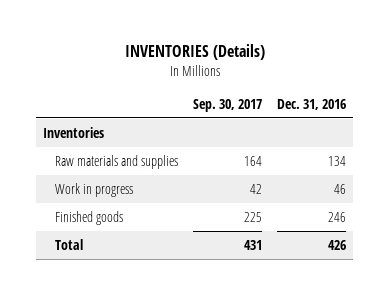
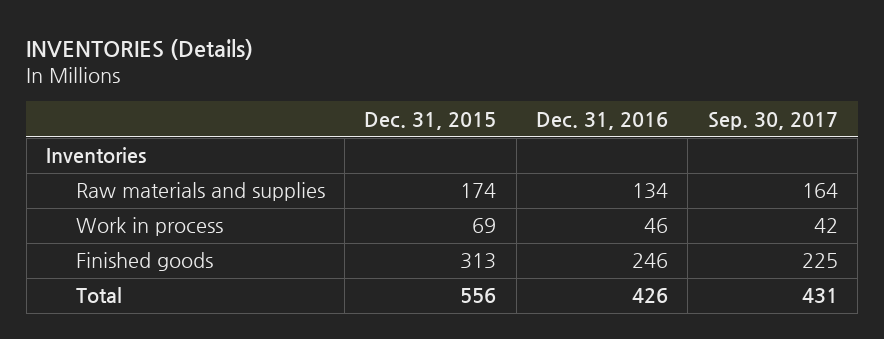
- | Sep. 30, 2017 | Dec. 31, 2016
+ | Dec. 31, 2015 | Dec. 31, 2016 | Sep. 30, 2017
- Work in progress | 42 | 46
+ Work in process | 69 | 46 | 42

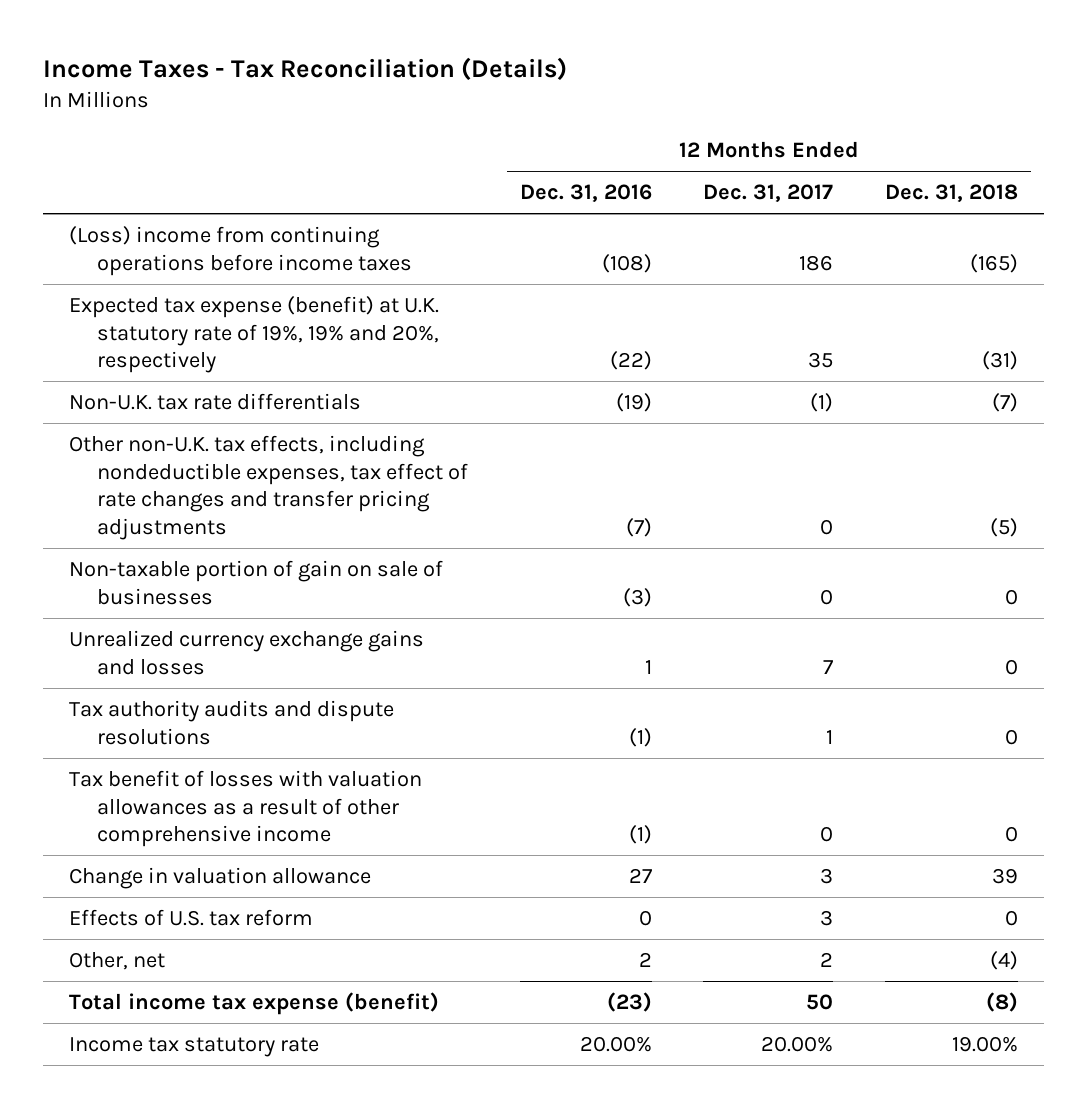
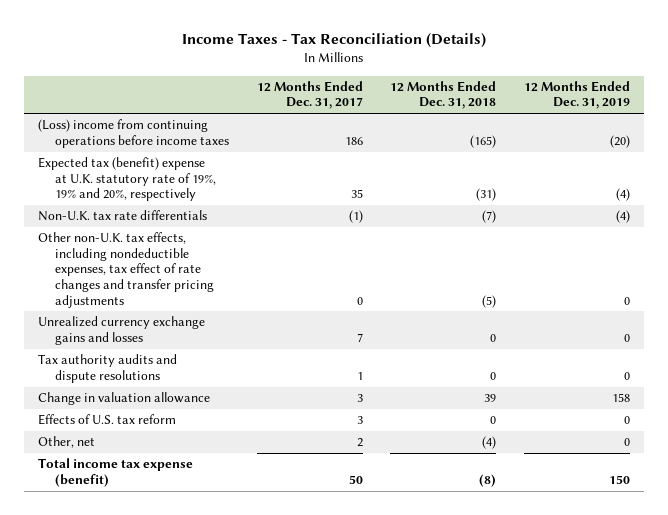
- | 12 Months Ended Dec. 31, 2016 | 12 Months Ended Dec. 31, 2017 | 12 Months Ended Dec. 31, 2018
+ | 12 Months Ended Dec. 31, 2017 | 12 Months Ended Dec. 31, 2018 | 12 Months Ended Dec. 31, 2019
- Expected tax expense (benefit) at U.K. statutory rate of 19%, 19% and 20%, respectively | (22) | 35 | (31)
+ Expected tax (benefit) expense at U.K. statutory rate of 19%, 19% and 20%, respectively | 35 | (31) | (4)
- Non-taxable portion of gain on sale of businesses | (3) | 0 | 0
- Tax benefit of losses with valuation allowances as a result of other comprehensive income | (1) | 0 | 0
- Income tax statutory rate | 20.00% | 20.00% | 19.00%

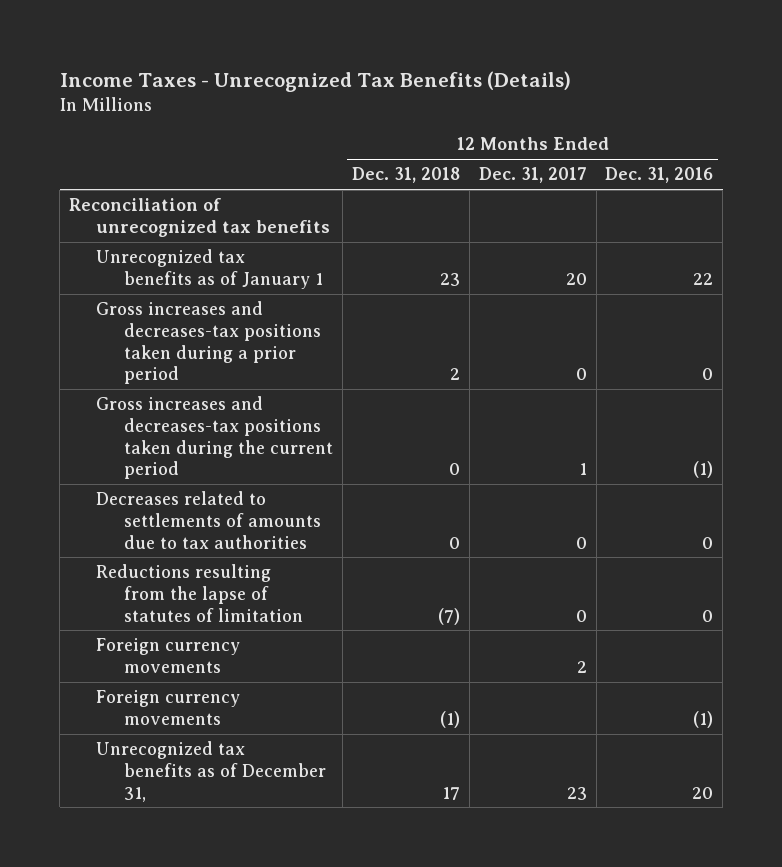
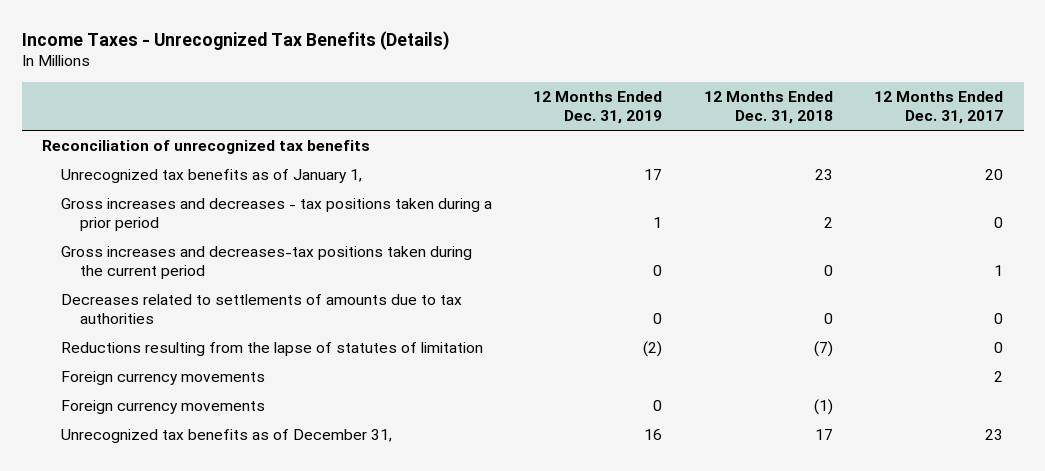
- | 12 Months Ended Dec. 31, 2018 | 12 Months Ended Dec. 31, 2017 | 12 Months Ended Dec. 31, 2016
+ | 12 Months Ended Dec. 31, 2019 | 12 Months Ended Dec. 31, 2018 | 12 Months Ended Dec. 31, 2017
- Unrecognized tax benefits as of January 1 | 23 | 20 | 22
- Gross increases and decreases-tax positions taken during a prior period | 2 | 0 | 0
+ Unrecognized tax benefits as of January 1, | 17 | 23 | 20
+ Gross increases and decreases - tax positions taken during a prior period | 1 | 2 | 0

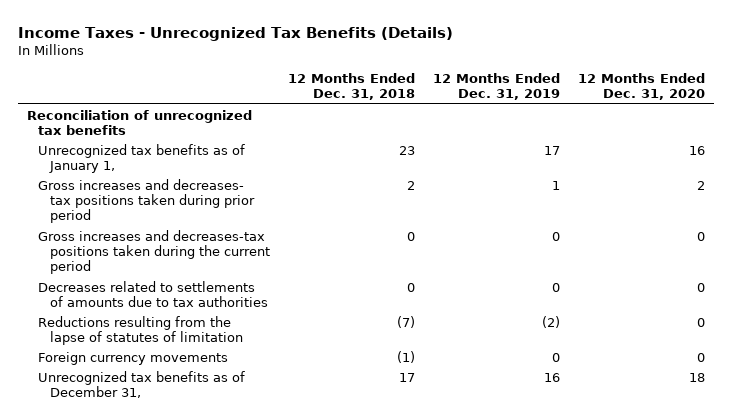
- | 12 Months Ended Dec. 31, 2019 | 12 Months Ended Dec. 31, 2018 | 12 Months Ended Dec. 31, 2017
+ | 12 Months Ended Dec. 31, 2018 | 12 Months Ended Dec. 31, 2019 | 12 Months Ended Dec. 31, 2020
- Gross increases and decreases - tax positions taken during a prior period | 1 | 2 | 0
+ Gross increases and decreases- tax positions taken during prior period | 2 | 1 | 2
- Foreign currency movements | | | 2

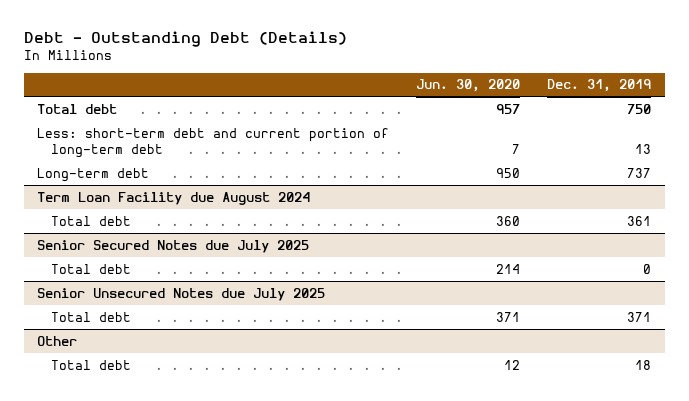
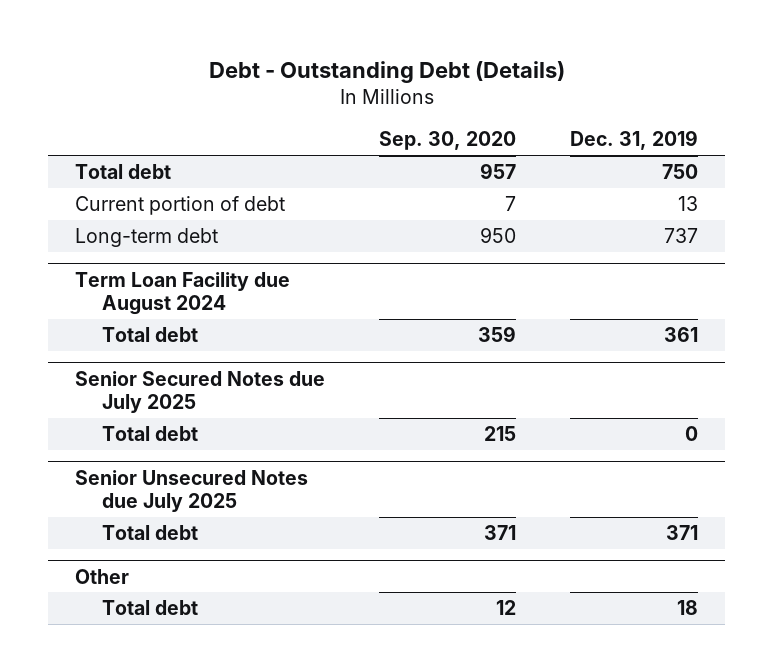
- | Jun. 30, 2020 | Dec. 31, 2019
+ | Sep. 30, 2020 | Dec. 31, 2019
- Less: short-term debt and current portion of long-term debt | 7 | 13
+ Current portion of debt | 7 | 13

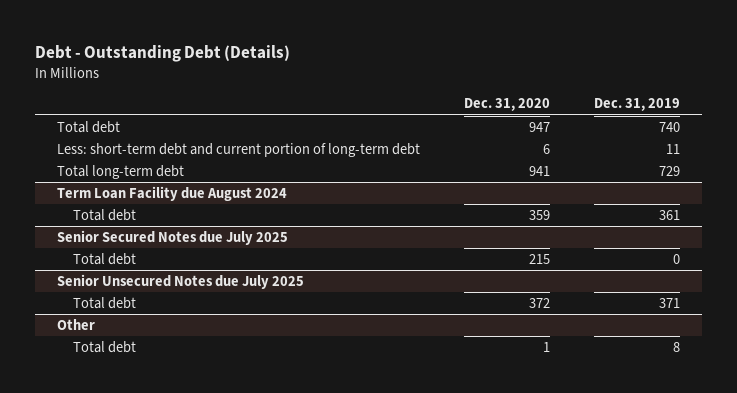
- | Sep. 30, 2020 | Dec. 31, 2019
+ | Dec. 31, 2020 | Dec. 31, 2019
- Total debt | 957 | 750
- Current portion of debt | 7 | 13
- Long-term debt | 950 | 737
+ Total debt | 947 | 740
+ Less: short-term debt and current portion of long-term debt | 6 | 11
+ Total long-term debt | 941 | 729
@ Other
- Total debt | 12 | 18
+ Total debt | 1 | 8

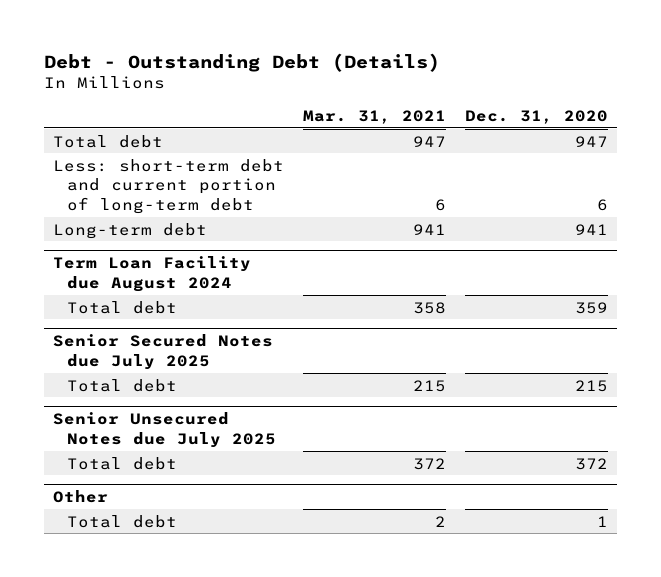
- | Dec. 31, 2020 | Dec. 31, 2019
+ | Mar. 31, 2021 | Dec. 31, 2020
- Total long-term debt | 941 | 729
+ Long-term debt | 941 | 941

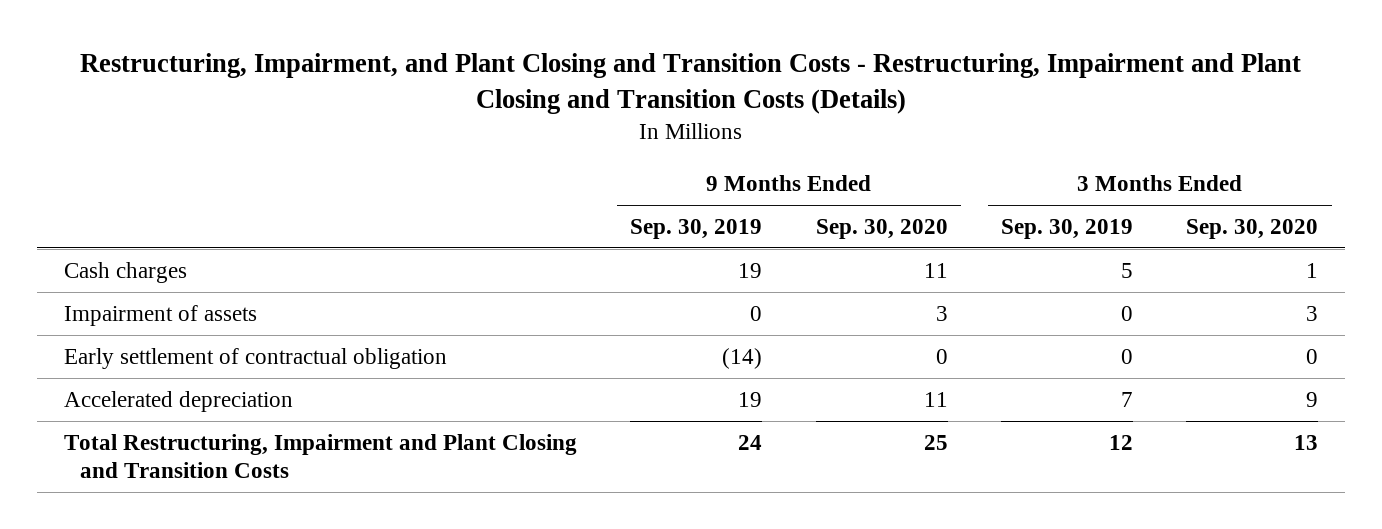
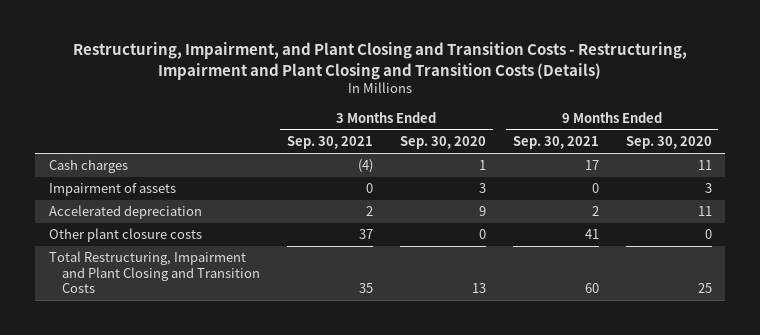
- | 9 Months Ended Sep. 30, 2019 | 9 Months Ended Sep. 30, 2020 | 3 Months Ended Sep. 30, 2019 | 3 Months Ended Sep. 30, 2020
+ | 3 Months Ended Sep. 30, 2021 | 3 Months Ended Sep. 30, 2020 | 9 Months Ended Sep. 30, 2021 | 9 Months Ended Sep. 30, 2020
- Early settlement of contractual obligation | (14) | 0 | 0 | 0
+ Other plant closure costs | 37 | 0 | 41 | 0

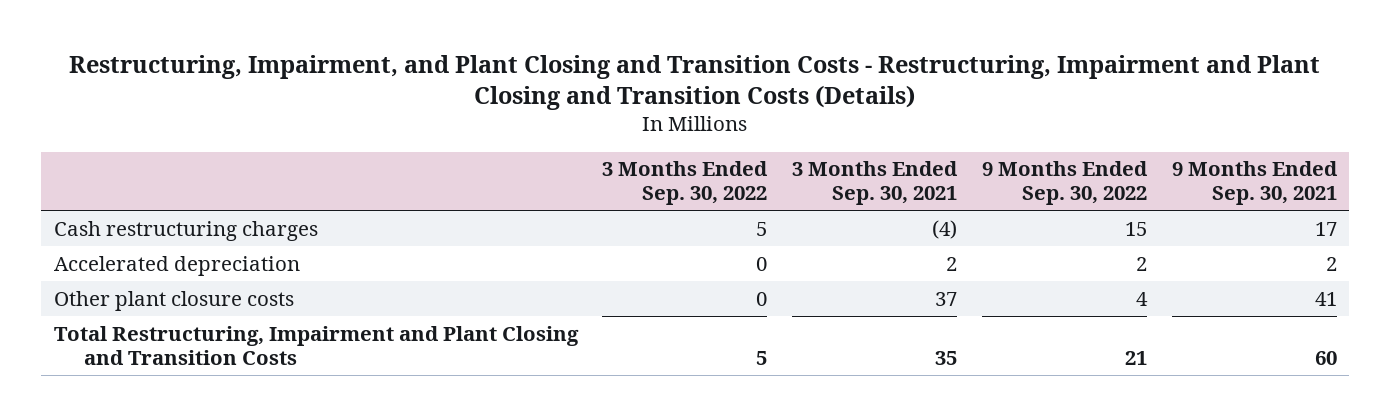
- | 3 Months Ended Sep. 30, 2021 | 3 Months Ended Sep. 30, 2020 | 9 Months Ended Sep. 30, 2021 | 9 Months Ended Sep. 30, 2020
+ | 3 Months Ended Sep. 30, 2022 | 3 Months Ended Sep. 30, 2021 | 9 Months Ended Sep. 30, 2022 | 9 Months Ended Sep. 30, 2021
- Cash charges | (4) | 1 | 17 | 11
- Impairment of assets | 0 | 3 | 0 | 3
+ Cash restructuring charges | 5 | (4) | 15 | 17

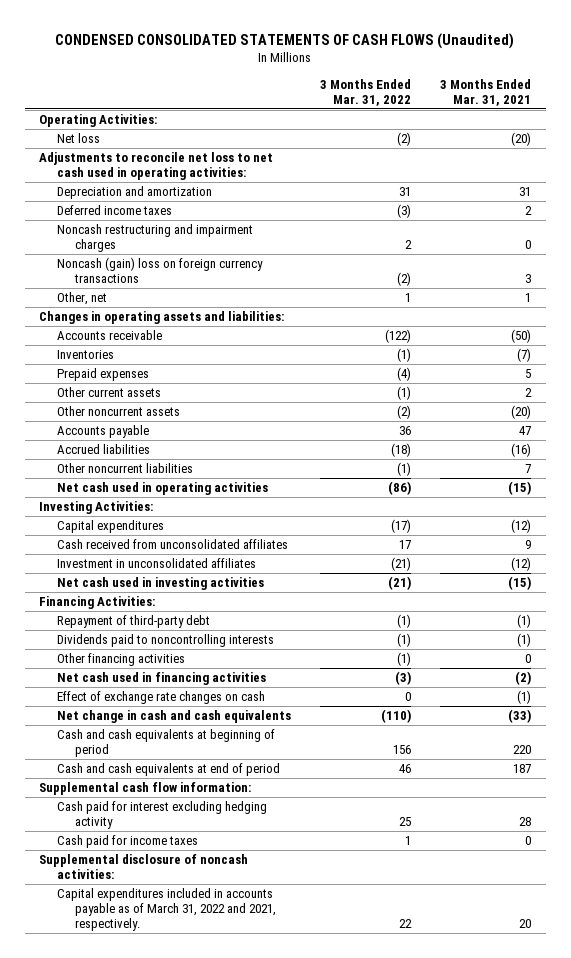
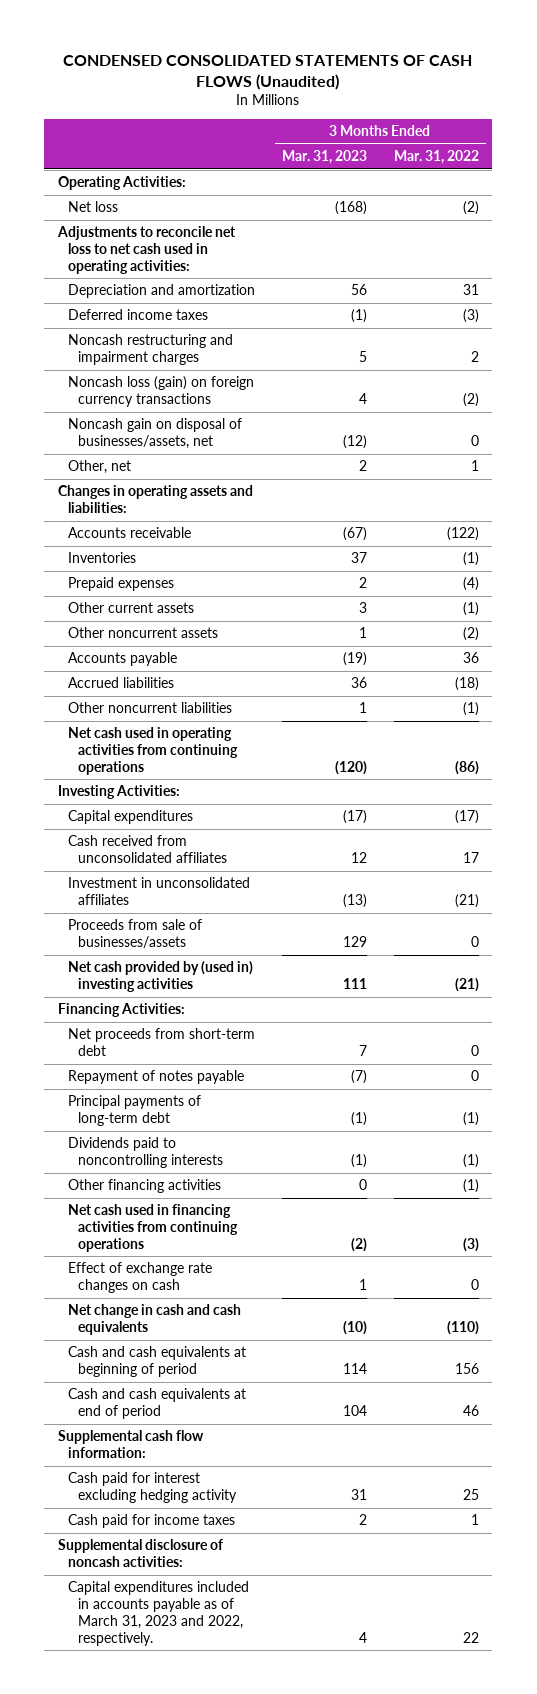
- | 3 Months Ended Mar. 31, 2022 | 3 Months Ended Mar. 31, 2021
+ | 3 Months Ended Mar. 31, 2023 | 3 Months Ended Mar. 31, 2022
- Noncash (gain) loss on foreign currency transactions | (2) | 3
+ Noncash loss (gain) on foreign currency transactions | 4 | (2)
+ Noncash gain on disposal of businesses/assets, net | (12) | 0
- Net cash used in operating activities | (86) | (15)
+ Net cash used in operating activities from continuing operations | (120) | (86)
- Net cash used in investing activities | (21) | (15)
+ Proceeds from sale of businesses/assets | 129 | 0
+ Net cash provided by (used in) investing activities | 111 | (21)
- Repayment of third-party debt | (1) | (1)
+ Net proceeds from short-term debt | 7 | 0
+ Repayment of notes payable | (7) | 0
+ Principal payments of long-term debt | (1) | (1)
- Net cash used in financing activities | (3) | (2)
+ Net cash used in financing activities from continuing operations | (2) | (3)
- Capital expenditures included in accounts payable as of March 31, 2022 and 2021, respectively. | 22 | 20
+ Capital expenditures included in accounts payable as of March 31, 2023 and 2022, respectively. | 4 | 22

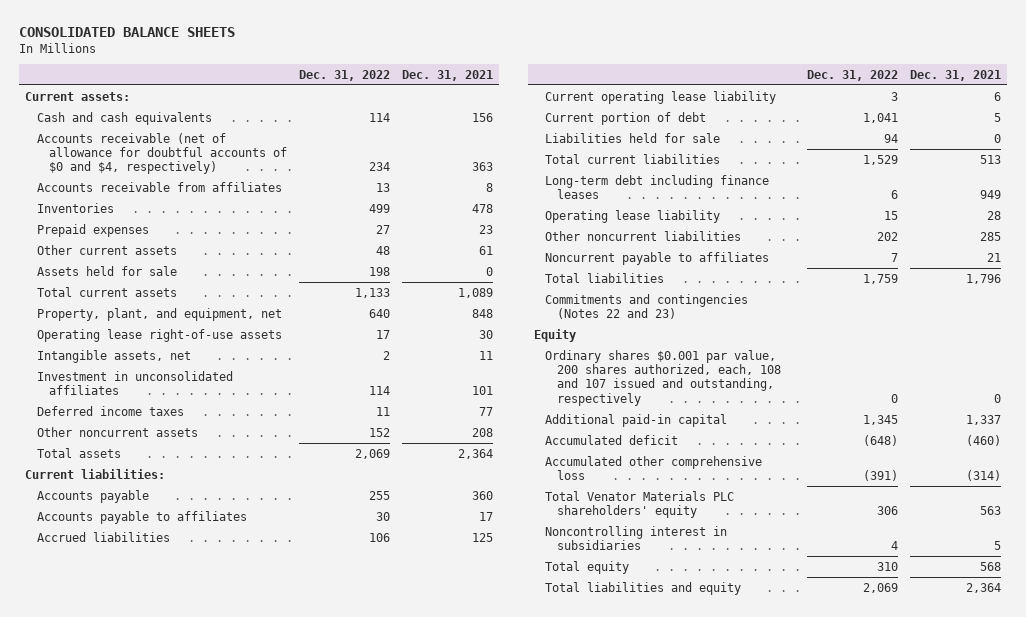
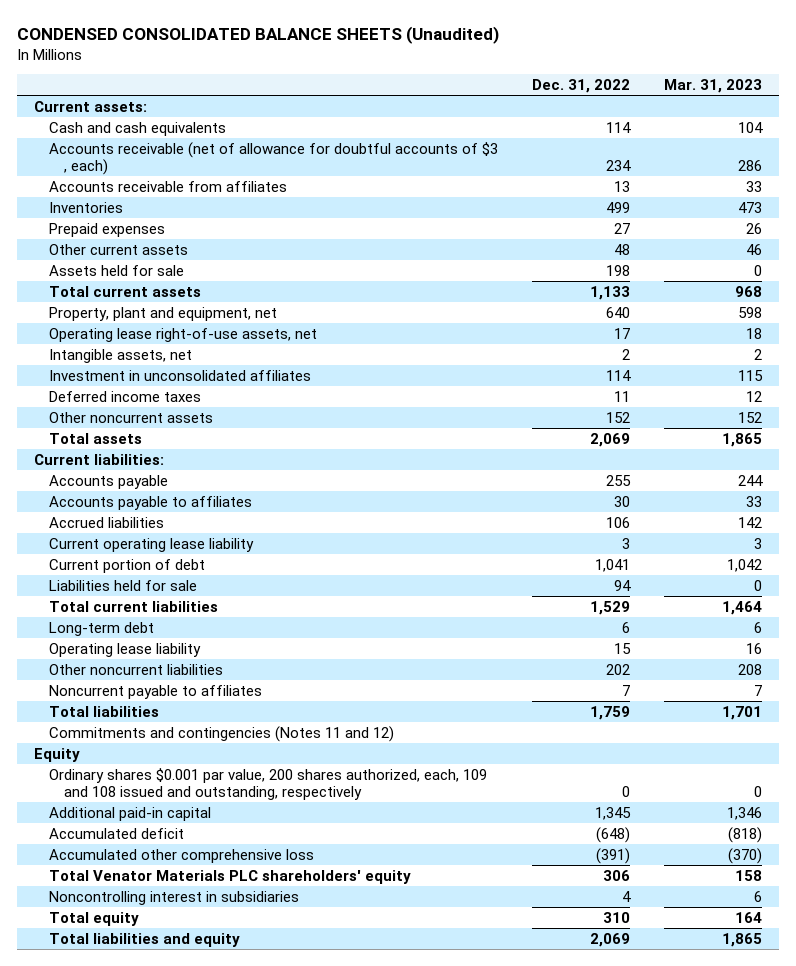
- CONSOLIDATED BALANCE SHEETS
+ CONDENSED CONSOLIDATED BALANCE SHEETS (Unaudited)
- | Dec. 31, 2022 | Dec. 31, 2021
+ | Dec. 31, 2022 | Mar. 31, 2023
- Accounts receivable (net of allowance for doubtful accounts of $0 and $4, respectively) | 234 | 363
+ Accounts receivable (net of allowance for doubtful accounts of $3 , each) | 234 | 286
- Property, plant, and equipment, net | 640 | 848
- Operating lease right-of-use assets | 17 | 30
+ Property, plant and equipment, net | 640 | 598
+ Operating lease right-of-use assets, net | 17 | 18
- Long-term debt including finance leases | 6 | 949
+ Long-term debt | 6 | 6
- Commitments and contingencies (Notes 22 and 23)
+ Commitments and contingencies (Notes 11 and 12)
- Ordinary shares $0.001 par value, 200 shares authorized, each, 108 and 107 issued and outstanding, respectively | 0 | 0
+ Ordinary shares $0.001 par value, 200 shares authorized, each, 109 and 108 issued and outstanding, respectively | 0 | 0

